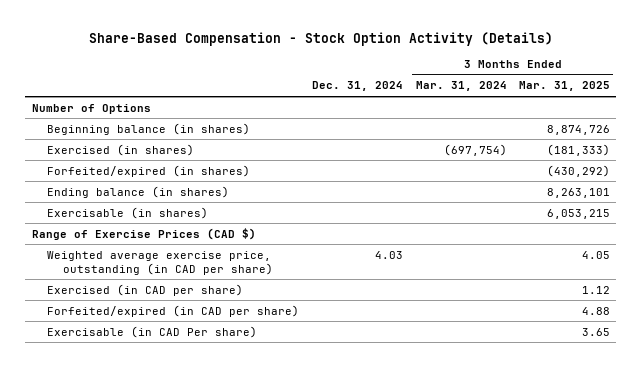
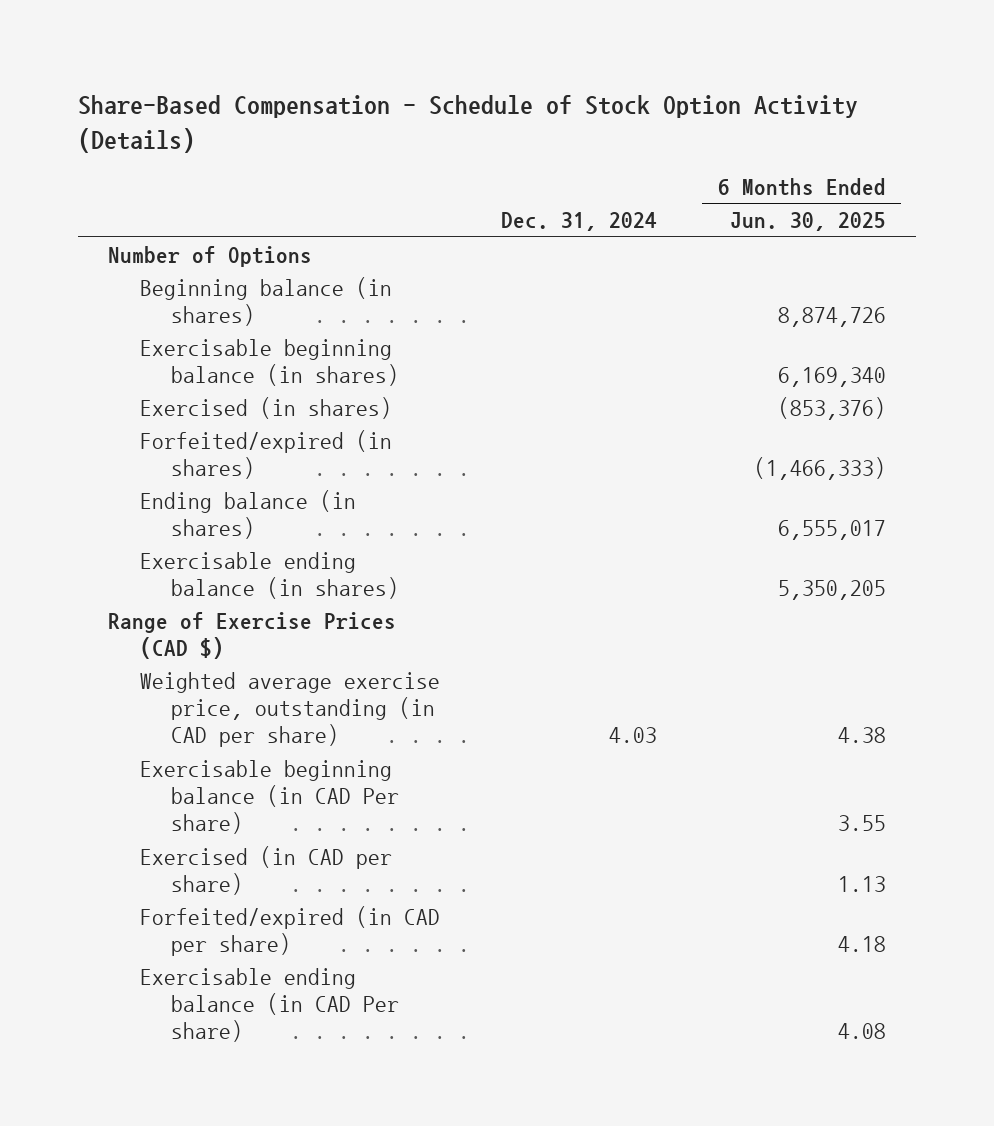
- Share-Based Compensation - Stock Option Activity (Details)
+ Share-Based Compensation - Schedule of Stock Option Activity (Details)
- | Dec. 31, 2024 | 3 Months Ended Mar. 31, 2024 | 3 Months Ended Mar. 31, 2025
+ | Dec. 31, 2024 | 6 Months Ended Jun. 30, 2025
+ Exercisable beginning balance (in shares) | | 6,169,340
- Exercisable (in shares) | | | 6,053,215
+ Exercisable ending balance (in shares) | | 5,350,205
+ Exercisable beginning balance (in CAD Per share) | | 3.55
- Exercisable (in CAD Per share) | | | 3.65
+ Exercisable ending balance (in CAD Per share) | | 4.08

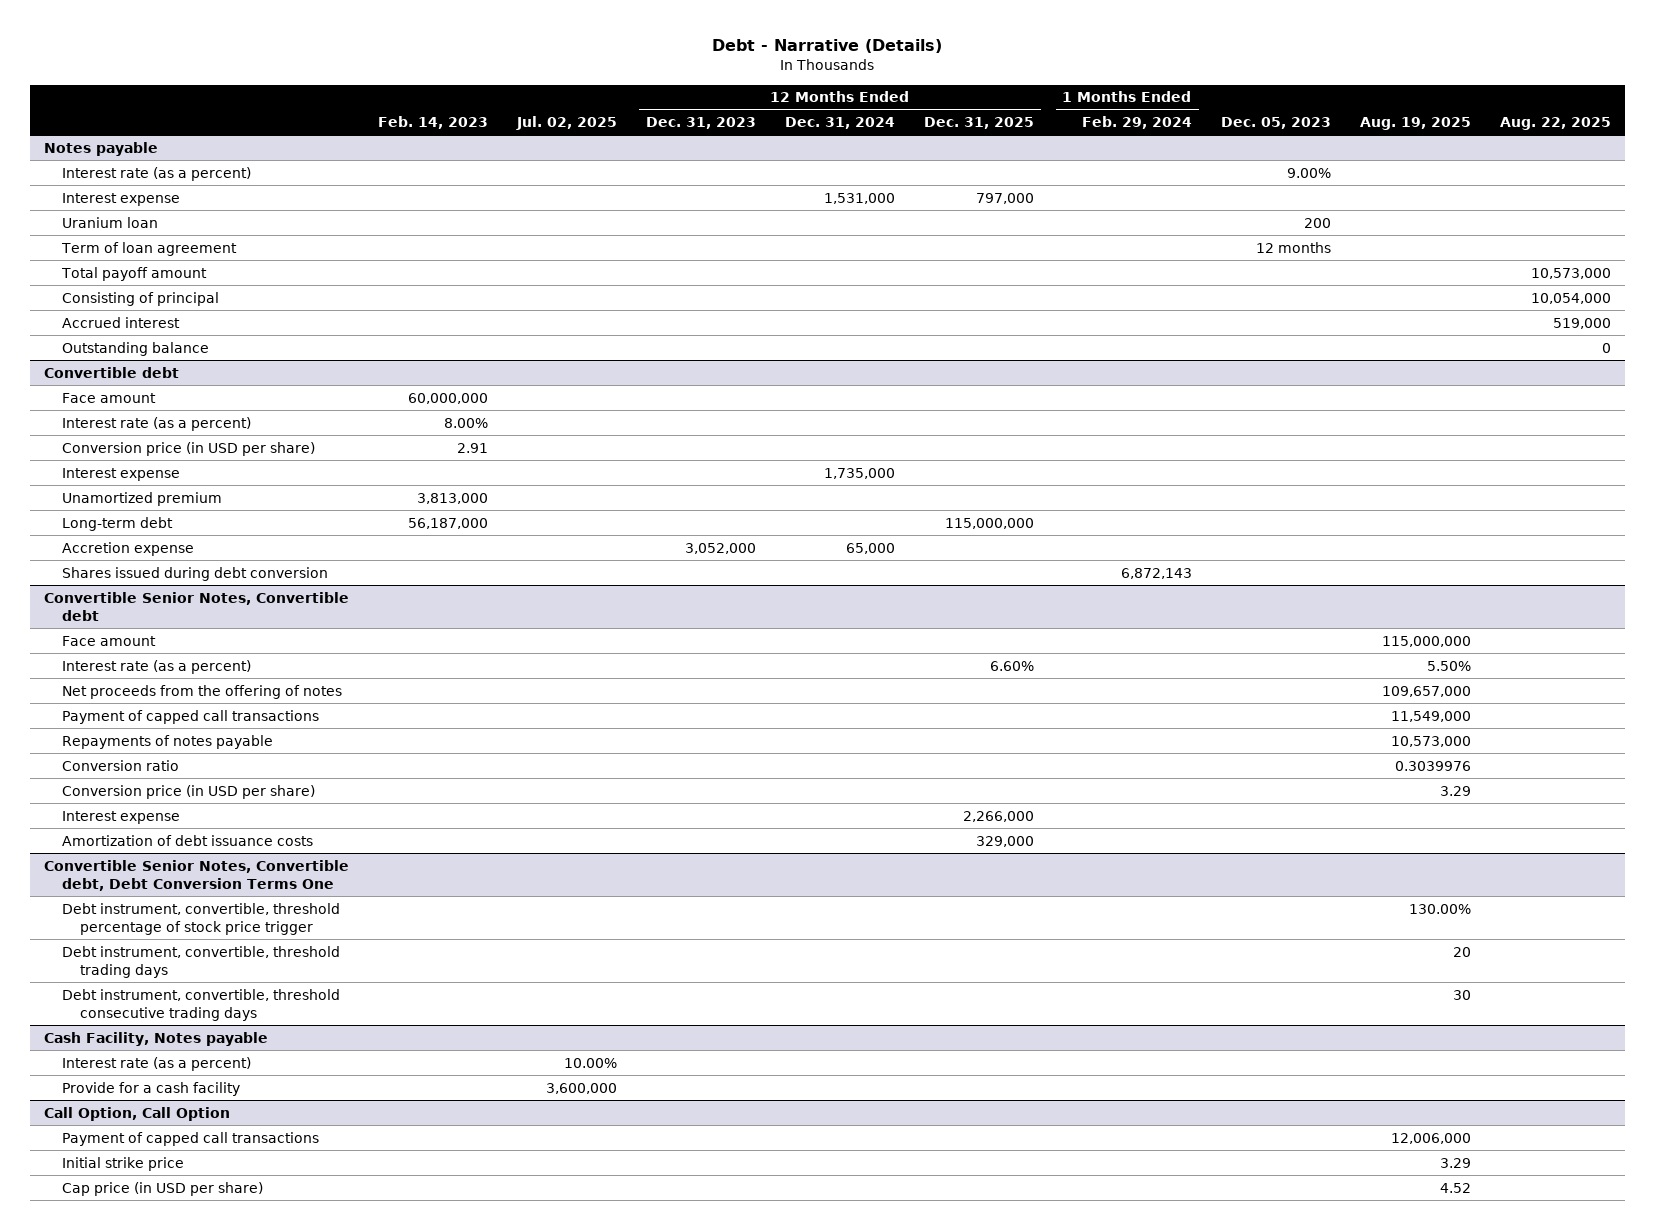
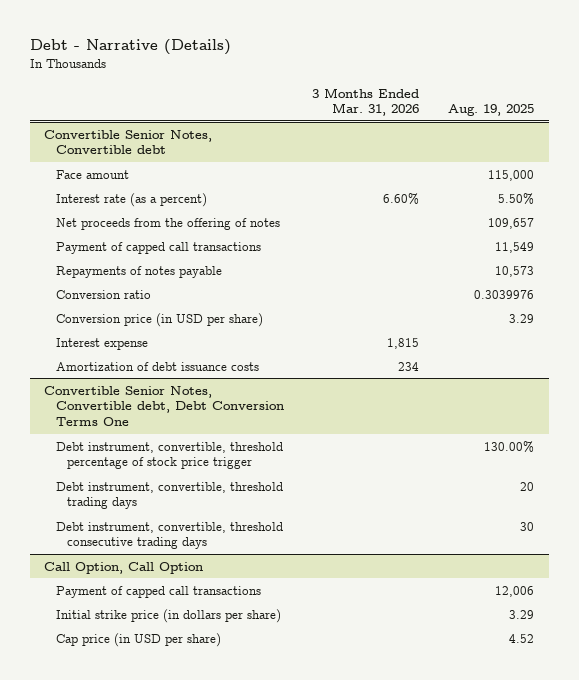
- | Feb. 14, 2023 | Jul. 02, 2025 | 12 Months Ended Dec. 31, 2023 | 12 Months Ended Dec. 31, 2024 | 12 Months Ended Dec. 31, 2025 | 1 Months Ended Feb. 29, 2024 | Dec. 05, 2023 | Aug. 19, 2025 | Aug. 22, 2025
+ | 3 Months Ended Mar. 31, 2026 | Aug. 19, 2025
- Notes payable
- Interest rate (as a percent) | | | | | | | 9.00% | |
- Interest expense | | | | 1,531,000 | 797,000 | | | |
- Uranium loan | | | | | | | 200 | |
- Term of loan agreement | | | | | | | 12 months | |
- Total payoff amount | | | | | | | | | 10,573,000
- Consisting of principal | | | | | | | | | 10,054,000
- Accrued interest | | | | | | | | | 519,000
- Outstanding balance | | | | | | | | | 0
- Convertible debt
- Face amount | 60,000,000 | | | | | | | |
- Interest rate (as a percent) | 8.00% | | | | | | | |
- Conversion price (in USD per share) | 2.91 | | | | | | | |
- Interest expense | | | | 1,735,000 | | | | |
- Unamortized premium | 3,813,000 | | | | | | | |
- Long-term debt | 56,187,000 | | | | 115,000,000 | | | |
- Accretion expense | | | 3,052,000 | 65,000 | | | | |
- Shares issued during debt conversion | | | | | | 6,872,143 | | |
@ Convertible Senior Notes, Convertible debt
- Face amount | | | | | | | | 115,000,000 |
+ Face amount | | 115,000
- Net proceeds from the offering of notes | | | | | | | | 109,657,000 |
- Payment of capped call transactions | | | | | | | | 11,549,000 |
- Repayments of notes payable | | | | | | | | 10,573,000 |
+ Net proceeds from the offering of notes | | 109,657
+ Payment of capped call transactions | | 11,549
+ Repayments of notes payable | | 10,573
- Cash Facility, Notes payable
- Interest rate (as a percent) | | 10.00% | | | | | | |
- Provide for a cash facility | | 3,600,000 | | | | | | |
@ Call Option, Call Option
- Payment of capped call transactions | | | | | | | | 12,006,000 |
- Initial strike price | | | | | | | | 3.29 |
+ Payment of capped call transactions | | 12,006
+ Initial strike price (in dollars per share) | | 3.29

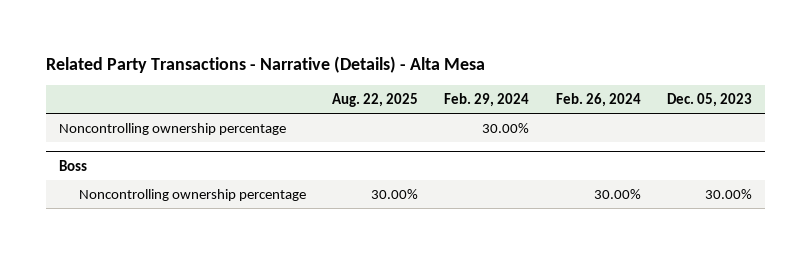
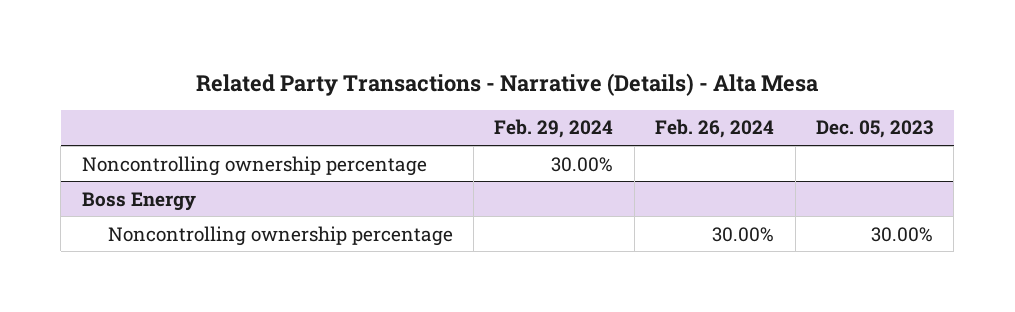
- | Aug. 22, 2025 | Feb. 29, 2024 | Feb. 26, 2024 | Dec. 05, 2023
+ | Feb. 29, 2024 | Feb. 26, 2024 | Dec. 05, 2023
- Boss
+ Boss Energy

